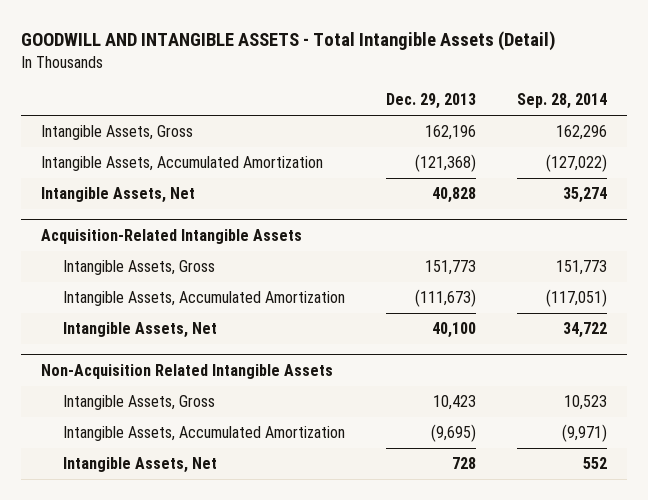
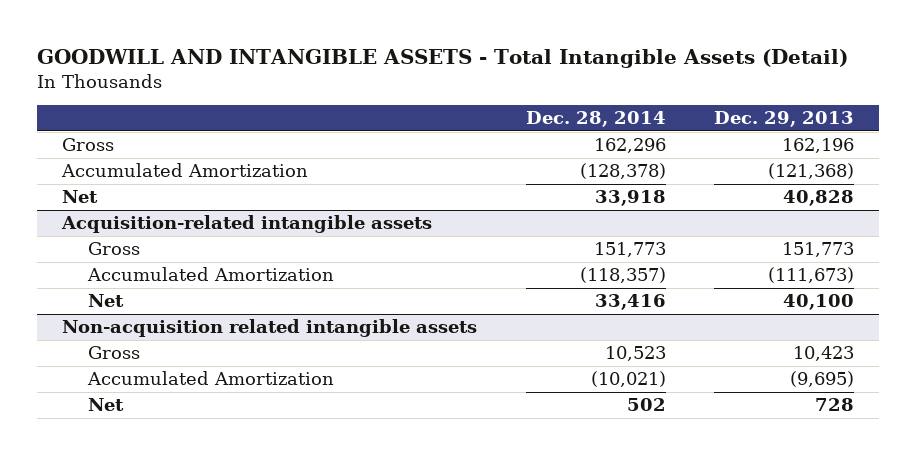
- | Dec. 29, 2013 | Sep. 28, 2014
+ | Dec. 28, 2014 | Dec. 29, 2013
- Intangible Assets, Gross | 162,196 | 162,296
- Intangible Assets, Accumulated Amortization | (121,368) | (127,022)
- Intangible Assets, Net | 40,828 | 35,274
- Acquisition-Related Intangible Assets
- Intangible Assets, Gross | 151,773 | 151,773
- Intangible Assets, Accumulated Amortization | (111,673) | (117,051)
- Intangible Assets, Net | 40,100 | 34,722
- Non-Acquisition Related Intangible Assets
- Intangible Assets, Gross | 10,423 | 10,523
- Intangible Assets, Accumulated Amortization | (9,695) | (9,971)
- Intangible Assets, Net | 728 | 552
+ Gross | 162,296 | 162,196
+ Accumulated Amortization | (128,378) | (121,368)
+ Net | 33,918 | 40,828
+ Acquisition-related intangible assets
+ Gross | 151,773 | 151,773
+ Accumulated Amortization | (118,357) | (111,673)
+ Net | 33,416 | 40,100
+ Non-acquisition related intangible assets
+ Gross | 10,523 | 10,423
+ Accumulated Amortization | (10,021) | (9,695)
+ Net | 502 | 728

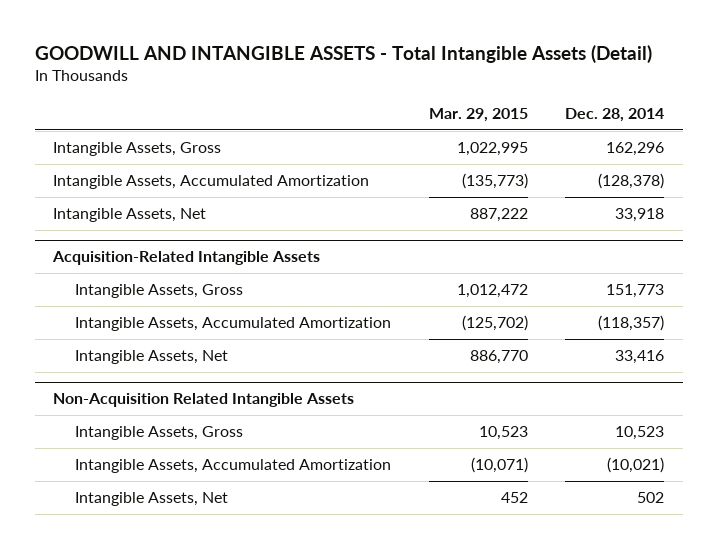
- | Dec. 28, 2014 | Dec. 29, 2013
+ | Mar. 29, 2015 | Dec. 28, 2014
- Gross | 162,296 | 162,196
- Accumulated Amortization | (128,378) | (121,368)
- Net | 33,918 | 40,828
- Acquisition-related intangible assets
- Gross | 151,773 | 151,773
- Accumulated Amortization | (118,357) | (111,673)
- Net | 33,416 | 40,100
- Non-acquisition related intangible assets
- Gross | 10,523 | 10,423
- Accumulated Amortization | (10,021) | (9,695)
- Net | 502 | 728
+ Intangible Assets, Gross | 1,022,995 | 162,296
+ Intangible Assets, Accumulated Amortization | (135,773) | (128,378)
+ Intangible Assets, Net | 887,222 | 33,918
+ Acquisition-Related Intangible Assets
+ Intangible Assets, Gross | 1,012,472 | 151,773
+ Intangible Assets, Accumulated Amortization | (125,702) | (118,357)
+ Intangible Assets, Net | 886,770 | 33,416
+ Non-Acquisition Related Intangible Assets
+ Intangible Assets, Gross | 10,523 | 10,523
+ Intangible Assets, Accumulated Amortization | (10,071) | (10,021)
+ Intangible Assets, Net | 452 | 502

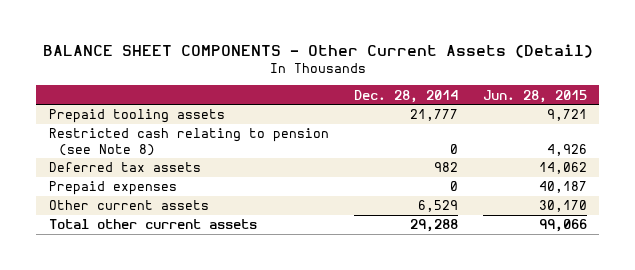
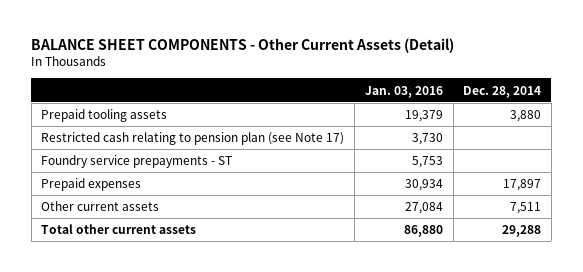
- | Dec. 28, 2014 | Jun. 28, 2015
+ | Jan. 03, 2016 | Dec. 28, 2014
- Prepaid tooling assets | 21,777 | 9,721
- Restricted cash relating to pension (see Note 8) | 0 | 4,926
- Deferred tax assets | 982 | 14,062
- Prepaid expenses | 0 | 40,187
- Other current assets | 6,529 | 30,170
+ Prepaid tooling assets | 19,379 | 3,880
+ Restricted cash relating to pension plan (see Note 17) | 3,730 |
+ Foundry service prepayments - ST | 5,753 |
+ Prepaid expenses | 30,934 | 17,897
+ Other current assets | 27,084 | 7,511

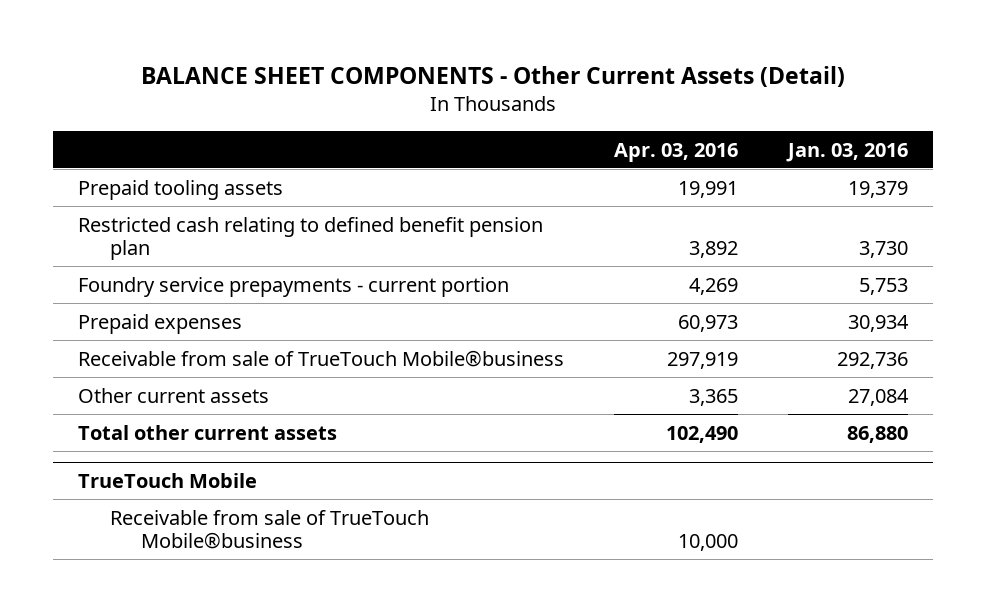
- | Jan. 03, 2016 | Dec. 28, 2014
+ | Apr. 03, 2016 | Jan. 03, 2016
- Restricted cash relating to pension plan (see Note 17) | 3,730 |
- Foundry service prepayments - ST | 5,753 |
+ Restricted cash relating to defined benefit pension plan | 3,892 | 3,730
+ Foundry service prepayments - current portion | 4,269 | 5,753
+ Receivable from sale of TrueTouch Mobile®business | 297,919 | 292,736
+ TrueTouch Mobile
+ Receivable from sale of TrueTouch Mobile®business | 10,000 |

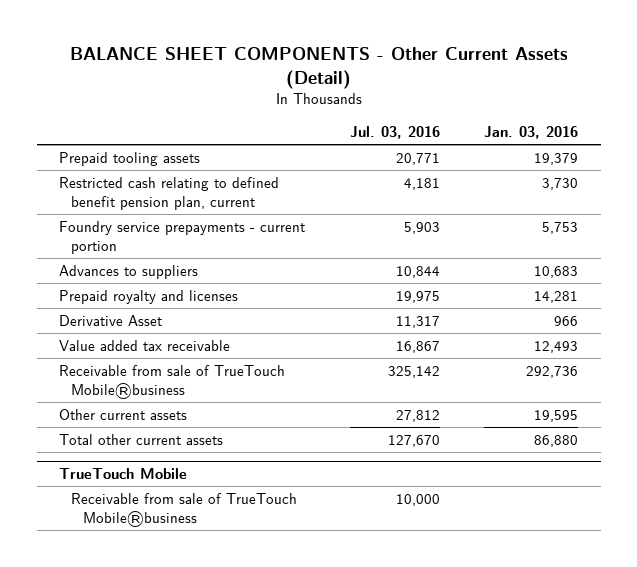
- | Apr. 03, 2016 | Jan. 03, 2016
+ | Jul. 03, 2016 | Jan. 03, 2016
- Restricted cash relating to defined benefit pension plan | 3,892 | 3,730
+ Restricted cash relating to defined benefit pension plan, current | 4,181 | 3,730
- Prepaid expenses | 60,973 | 30,934
+ Advances to suppliers | 10,844 | 10,683
+ Prepaid royalty and licenses | 19,975 | 14,281
+ Derivative Asset | 11,317 | 966
+ Value added tax receivable | 16,867 | 12,493
- Other current assets | 3,365 | 27,084
+ Other current assets | 27,812 | 19,595

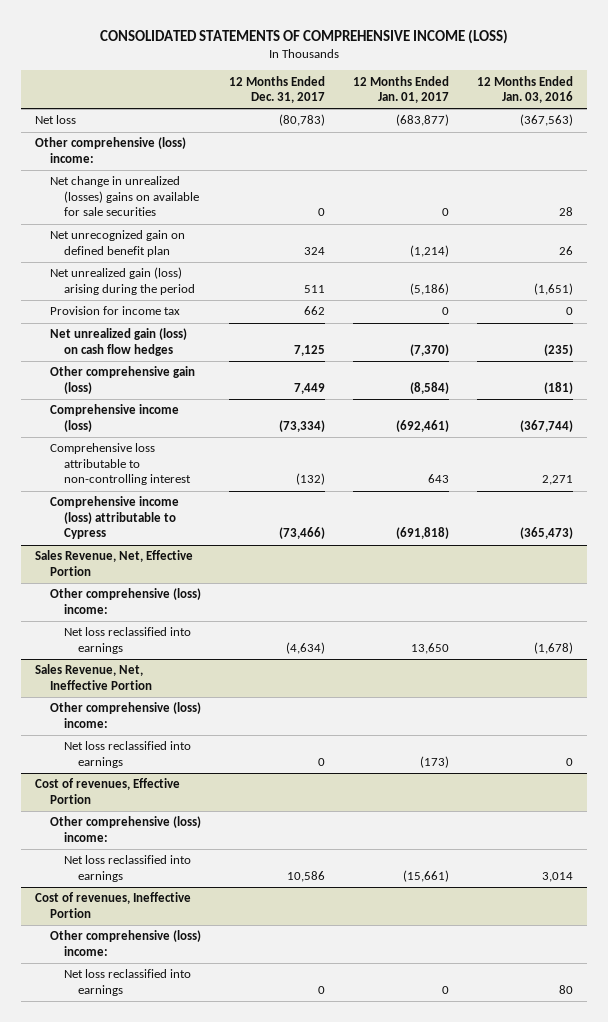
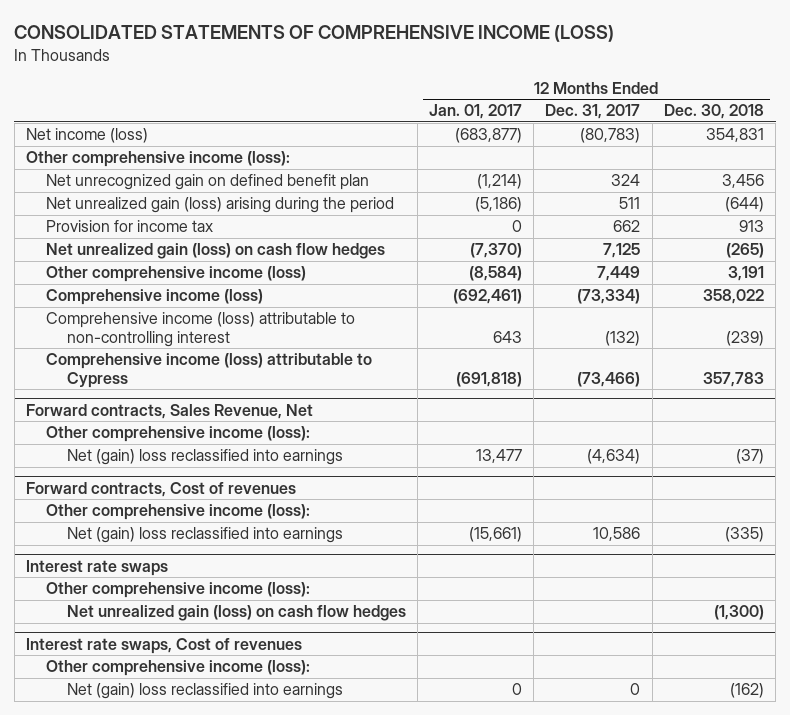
- | 12 Months Ended Dec. 31, 2017 | 12 Months Ended Jan. 01, 2017 | 12 Months Ended Jan. 03, 2016
+ | 12 Months Ended Jan. 01, 2017 | 12 Months Ended Dec. 31, 2017 | 12 Months Ended Dec. 30, 2018
- Net loss | (80,783) | (683,877) | (367,563)
- Other comprehensive (loss) income:
- Net change in unrealized (losses) gains on available for sale securities | 0 | 0 | 28
+ Net income (loss) | (683,877) | (80,783) | 354,831
+ Other comprehensive income (loss):
- Other comprehensive gain (loss) | 7,449 | (8,584) | (181)
+ Other comprehensive income (loss) | (8,584) | 7,449 | 3,191
- Comprehensive loss attributable to non-controlling interest | (132) | 643 | 2,271
+ Comprehensive income (loss) attributable to non-controlling interest | 643 | (132) | (239)
- Sales Revenue, Net, Effective Portion
- Other comprehensive (loss) income:
- Net loss reclassified into earnings | (4,634) | 13,650 | (1,678)
- Sales Revenue, Net, Ineffective Portion
- Other comprehensive (loss) income:
- Net loss reclassified into earnings | 0 | (173) | 0
- Cost of revenues, Effective Portion
- Other comprehensive (loss) income:
- Net loss reclassified into earnings | 10,586 | (15,661) | 3,014
- Cost of revenues, Ineffective Portion
- Other comprehensive (loss) income:
- Net loss reclassified into earnings | 0 | 0 | 80
+ Forward contracts, Sales Revenue, Net
+ Other comprehensive income (loss):
+ Net (gain) loss reclassified into earnings | 13,477 | (4,634) | (37)
+ Forward contracts, Cost of revenues
+ Other comprehensive income (loss):
+ Net (gain) loss reclassified into earnings | (15,661) | 10,586 | (335)
+ Interest rate swaps
+ Other comprehensive income (loss):
+ Net unrealized gain (loss) on cash flow hedges | | | (1,300)
+ Interest rate swaps, Cost of revenues
+ Other comprehensive income (loss):
+ Net (gain) loss reclassified into earnings | 0 | 0 | (162)

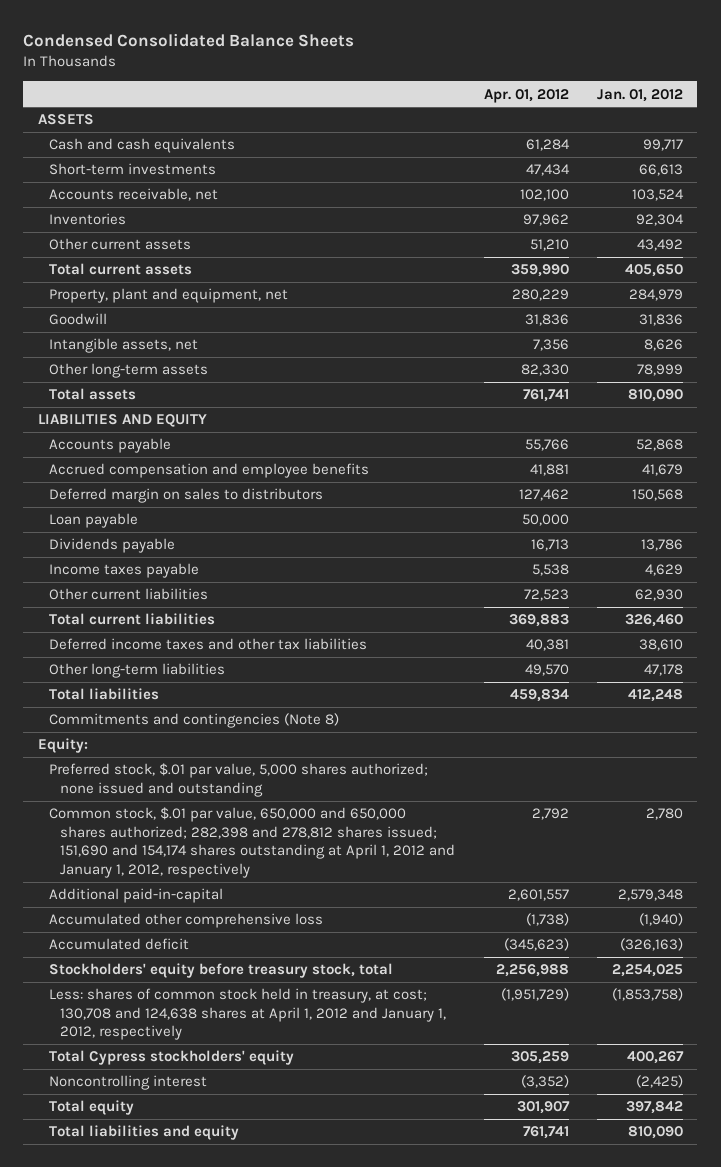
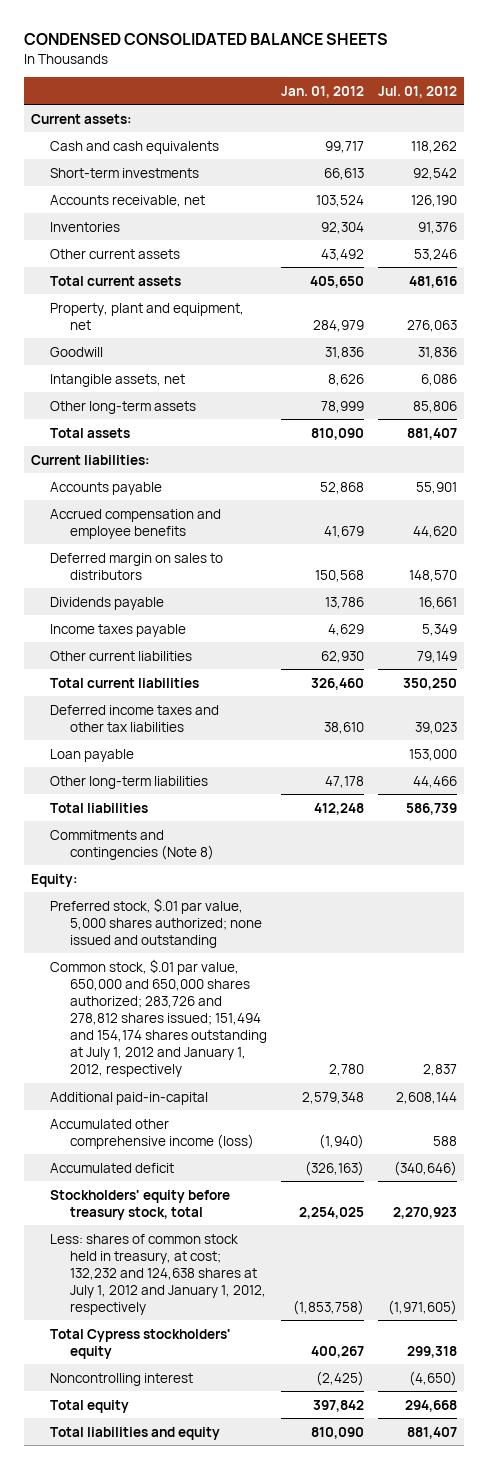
- Condensed Consolidated Balance Sheets
+ CONDENSED CONSOLIDATED BALANCE SHEETS
- | Apr. 01, 2012 | Jan. 01, 2012
+ | Jan. 01, 2012 | Jul. 01, 2012
- ASSETS
+ Current assets:
- LIABILITIES AND EQUITY
+ Current liabilities:
moved down: Loan payable | | 153,000
- Common stock, $.01 par value, 650,000 and 650,000 shares authorized; 282,398 and 278,812 shares issued; 151,690 and 154,174 shares outstanding at April 1, 2012 and January 1, 2012, respectively | 2,792 | 2,780
+ Common stock, $.01 par value, 650,000 and 650,000 shares authorized; 283,726 and 278,812 shares issued; 151,494 and 154,174 shares outstanding at July 1, 2012 and January 1, 2012, respectively | 2,780 | 2,837
- Accumulated other comprehensive loss | (1,738) | (1,940)
+ Accumulated other comprehensive income (loss) | (1,940) | 588
- Less: shares of common stock held in treasury, at cost; 130,708 and 124,638 shares at April 1, 2012 and January 1, 2012, respectively | (1,951,729) | (1,853,758)
+ Less: shares of common stock held in treasury, at cost; 132,232 and 124,638 shares at July 1, 2012 and January 1, 2012, respectively | (1,853,758) | (1,971,605)

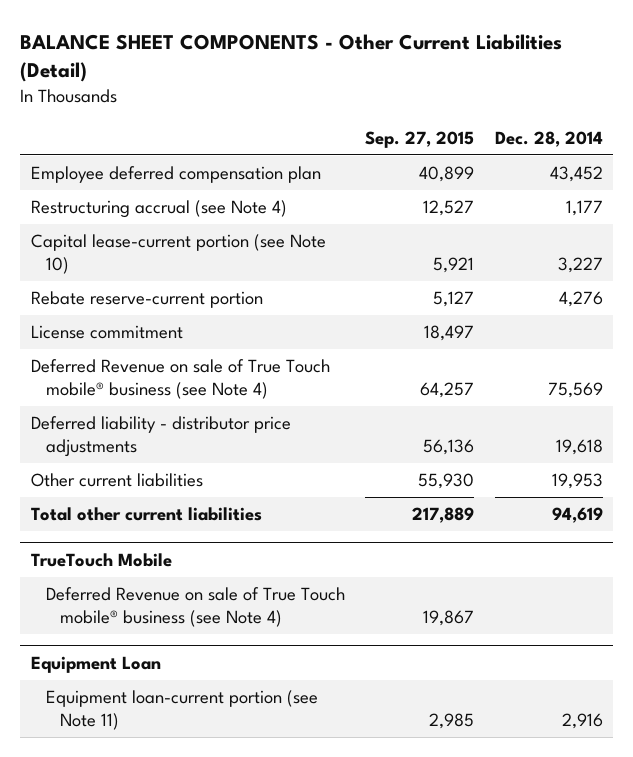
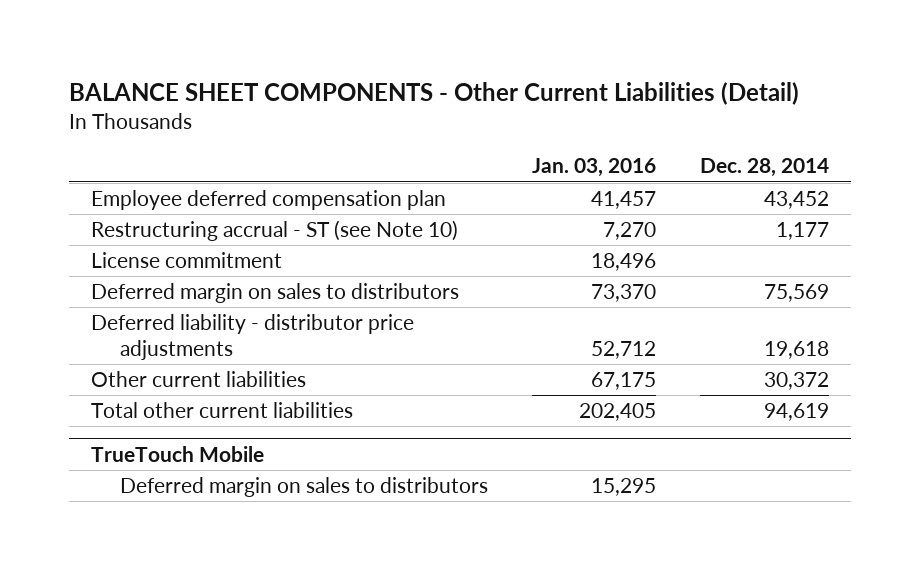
- | Sep. 27, 2015 | Dec. 28, 2014
+ | Jan. 03, 2016 | Dec. 28, 2014
- Restructuring accrual (see Note 4) | 12,527 | 1,177
- Capital lease-current portion (see Note 10) | 5,921 | 3,227
- Rebate reserve-current portion | 5,127 | 4,276
+ Restructuring accrual - ST (see Note 10) | 7,270 | 1,177
- Deferred Revenue on sale of True Touch mobile® business (see Note 4) | 64,257 | 75,569
+ Deferred margin on sales to distributors | 73,370 | 75,569
- Other current liabilities | 55,930 | 19,953
+ Other current liabilities | 67,175 | 30,372
@ TrueTouch Mobile
- Deferred Revenue on sale of True Touch mobile® business (see Note 4) | 19,867 |
- Equipment Loan
- Equipment loan-current portion (see Note 11) | 2,985 | 2,916
@ TrueTouch Mobile
+ Deferred margin on sales to distributors | 15,295 |

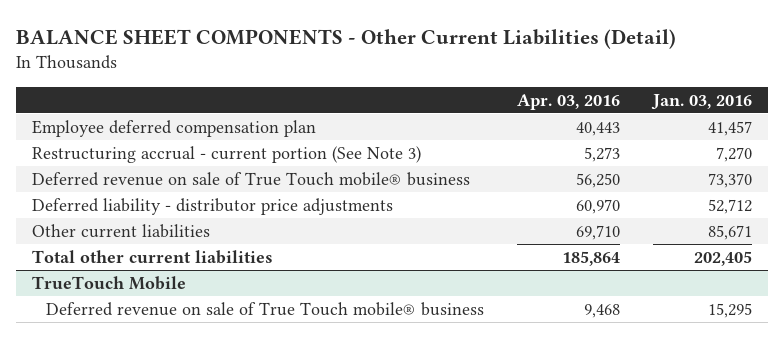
- | Jan. 03, 2016 | Dec. 28, 2014
+ | Apr. 03, 2016 | Jan. 03, 2016
- Restructuring accrual - ST (see Note 10) | 7,270 | 1,177
- License commitment | 18,496 |
- Deferred margin on sales to distributors | 73,370 | 75,569
+ Restructuring accrual - current portion (See Note 3) | 5,273 | 7,270
+ Deferred revenue on sale of True Touch mobile® business | 56,250 | 73,370
- Other current liabilities | 67,175 | 30,372
+ Other current liabilities | 69,710 | 85,671
@ TrueTouch Mobile
- Deferred margin on sales to distributors | 15,295 |
+ Deferred revenue on sale of True Touch mobile® business | 9,468 | 15,295

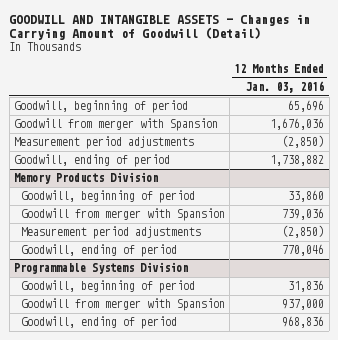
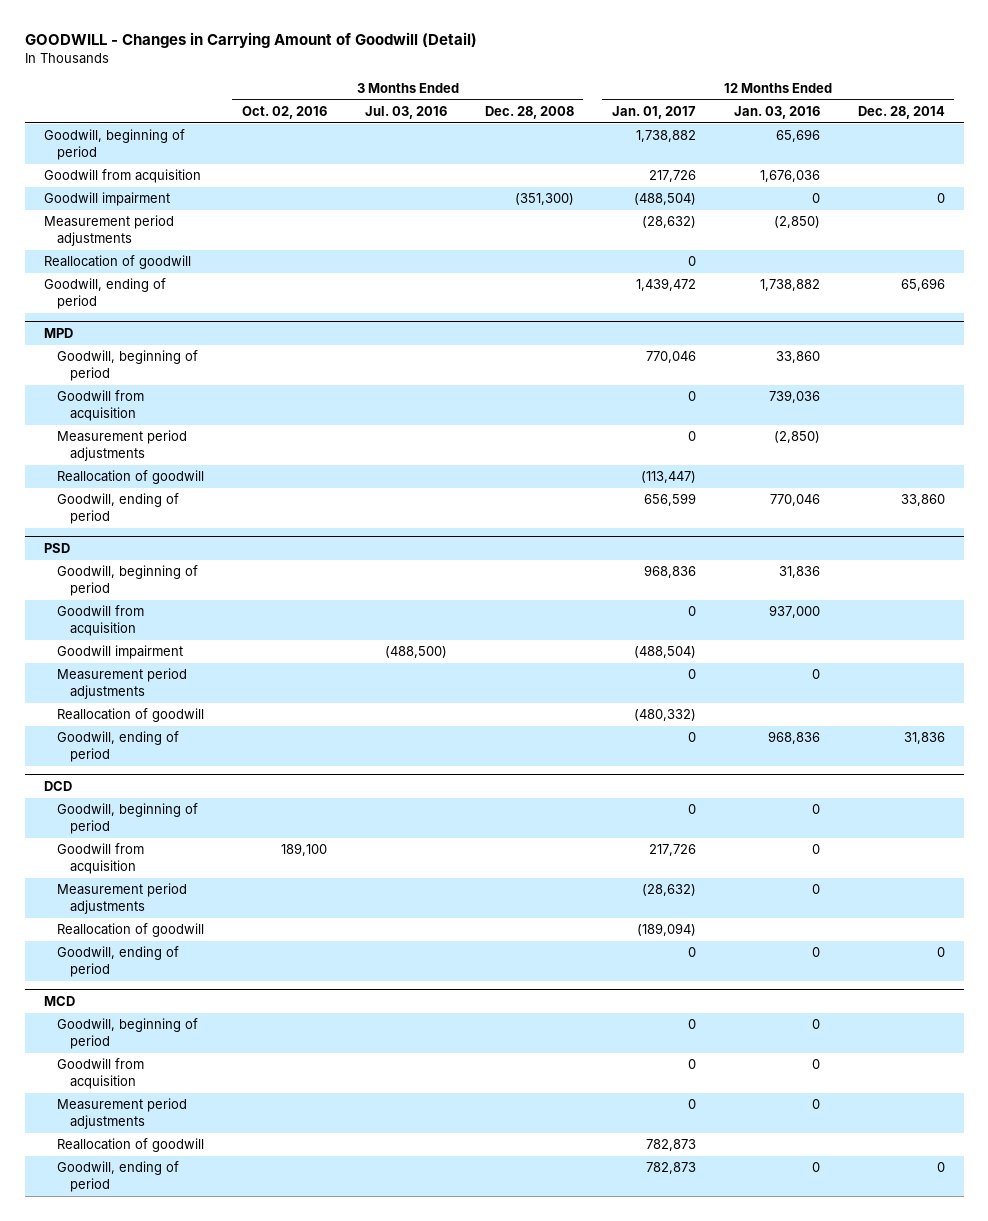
- GOODWILL AND INTANGIBLE ASSETS - Changes in Carrying Amount of Goodwill (Detail)
+ GOODWILL - Changes in Carrying Amount of Goodwill (Detail)
- | 12 Months Ended Jan. 03, 2016
+ | 3 Months Ended Oct. 02, 2016 | 3 Months Ended Jul. 03, 2016 | 3 Months Ended Dec. 28, 2008 | 12 Months Ended Jan. 01, 2017 | 12 Months Ended Jan. 03, 2016 | 12 Months Ended Dec. 28, 2014
- Goodwill from merger with Spansion | 1,676,036
+ Goodwill from acquisition | | | | 217,726 | 1,676,036 |
+ Goodwill impairment | | | (351,300) | (488,504) | 0 | 0
+ Reallocation of goodwill | | | | 0 | |
- Memory Products Division
+ MPD
- Goodwill from merger with Spansion | 739,036
+ Goodwill from acquisition | | | | 0 | 739,036 |
+ Reallocation of goodwill | | | | (113,447) | |
- Programmable Systems Division
+ PSD
- Goodwill from merger with Spansion | 937,000
+ Goodwill from acquisition | | | | 0 | 937,000 |
+ Goodwill impairment | | (488,500) | | (488,504) | |
+ Measurement period adjustments | | | | 0 | 0 |
+ Reallocation of goodwill | | | | (480,332) | |
+ DCD
+ Goodwill, beginning of period | | | | 0 | 0 |
+ Goodwill from acquisition | 189,100 | | | 217,726 | 0 |
+ Measurement period adjustments | | | | (28,632) | 0 |
+ Reallocation of goodwill | | | | (189,094) | |
+ Goodwill, ending of period | | | | 0 | 0 | 0
+ MCD
+ Goodwill, beginning of period | | | | 0 | 0 |
+ Goodwill from acquisition | | | | 0 | 0 |
+ Measurement period adjustments | | | | 0 | 0 |
+ Reallocation of goodwill | | | | 782,873 | |
+ Goodwill, ending of period | | | | 782,873 | 0 | 0

